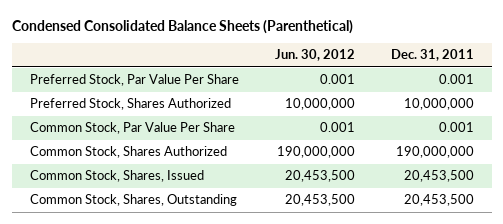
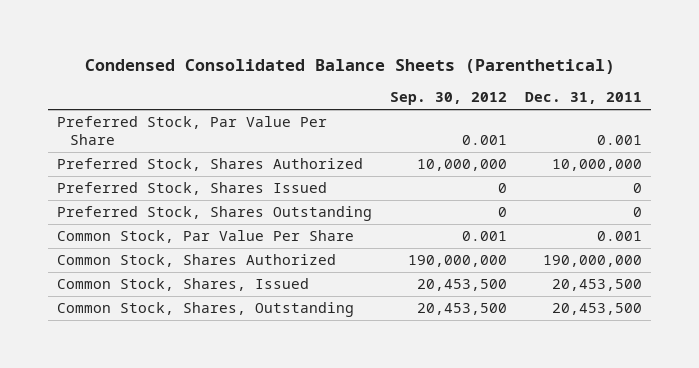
- | Jun. 30, 2012 | Dec. 31, 2011
+ | Sep. 30, 2012 | Dec. 31, 2011
+ Preferred Stock, Shares Issued | 0 | 0
+ Preferred Stock, Shares Outstanding | 0 | 0

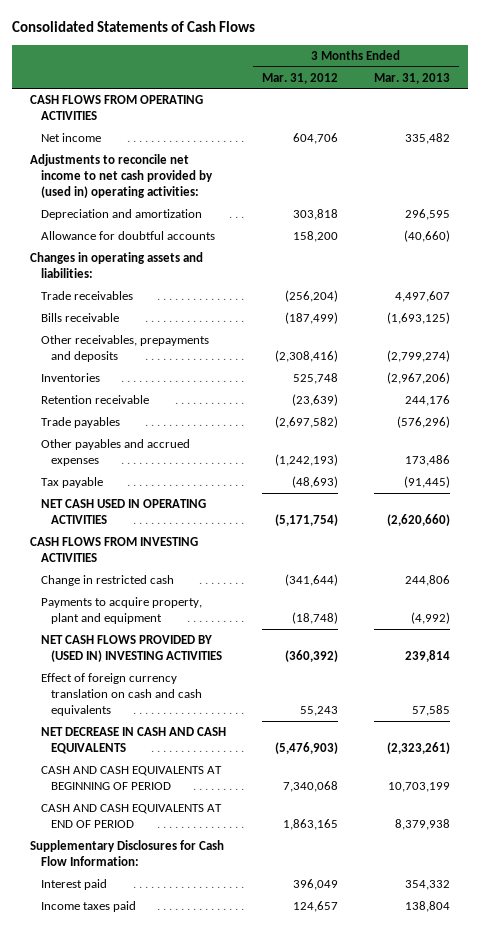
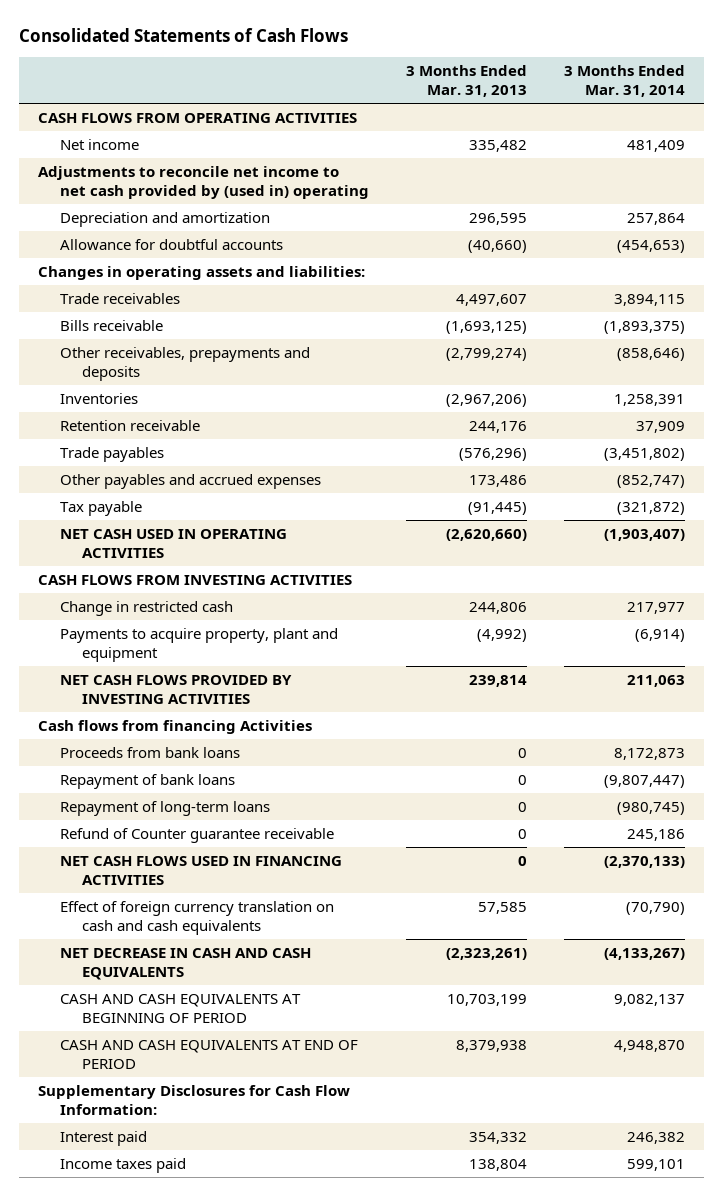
- | 3 Months Ended Mar. 31, 2012 | 3 Months Ended Mar. 31, 2013
+ | 3 Months Ended Mar. 31, 2013 | 3 Months Ended Mar. 31, 2014
- Adjustments to reconcile net income to net cash provided by (used in) operating activities:
+ Adjustments to reconcile net income to net cash provided by (used in) operating
- NET CASH FLOWS PROVIDED BY (USED IN) INVESTING ACTIVITIES | (360,392) | 239,814
+ NET CASH FLOWS PROVIDED BY INVESTING ACTIVITIES | 239,814 | 211,063
+ Cash flows from financing Activities
+ Proceeds from bank loans | 0 | 8,172,873
+ Repayment of bank loans | 0 | (9,807,447)
+ Repayment of long-term loans | 0 | (980,745)
+ Refund of Counter guarantee receivable | 0 | 245,186
+ NET CASH FLOWS USED IN FINANCING ACTIVITIES | 0 | (2,370,133)

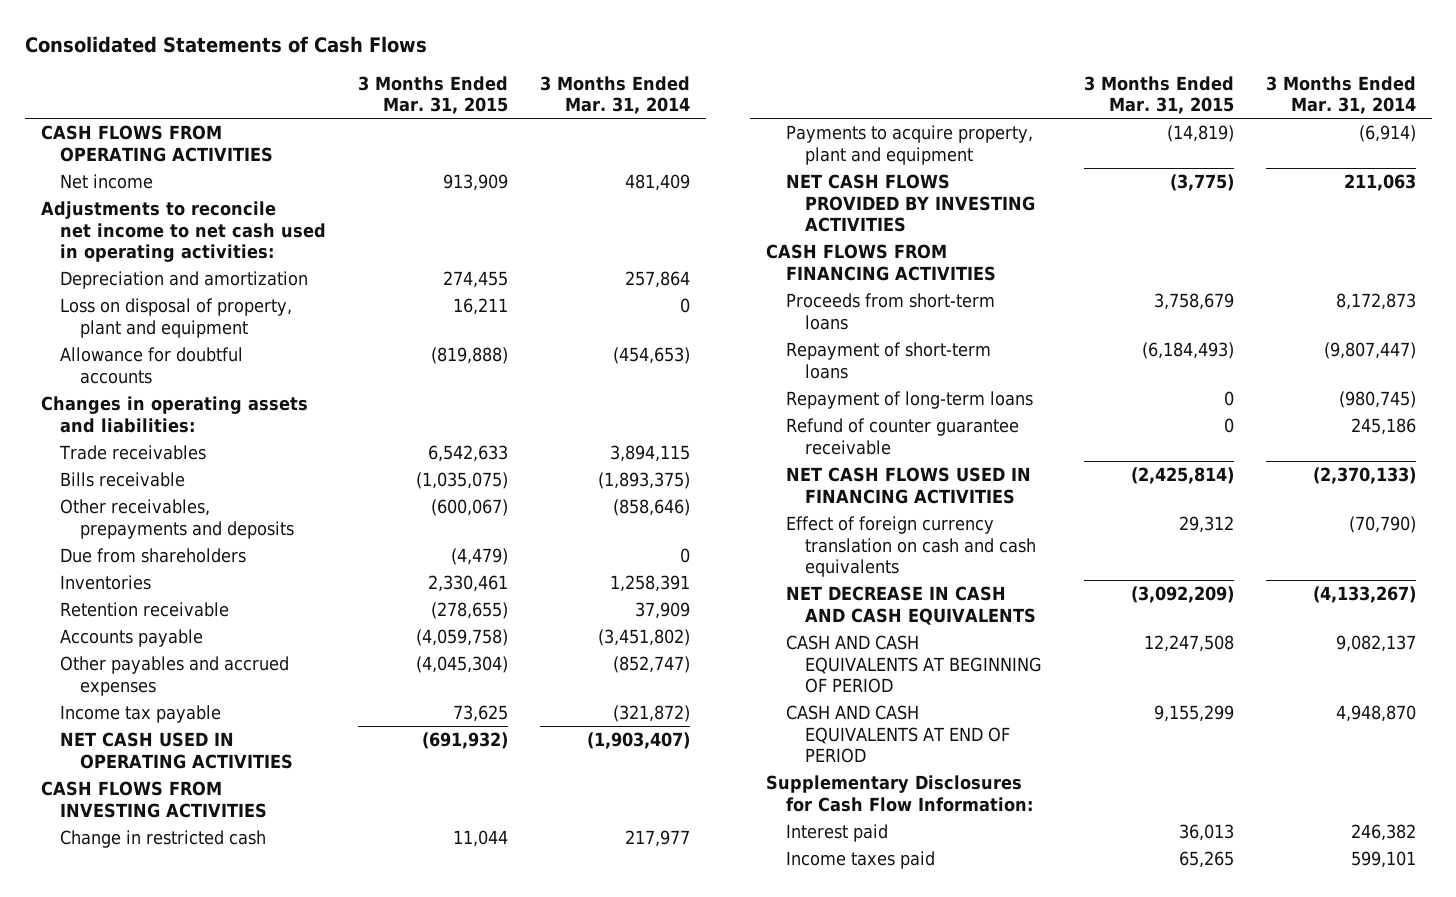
- | 3 Months Ended Mar. 31, 2013 | 3 Months Ended Mar. 31, 2014
+ | 3 Months Ended Mar. 31, 2015 | 3 Months Ended Mar. 31, 2014
- Adjustments to reconcile net income to net cash provided by (used in) operating
+ Adjustments to reconcile net income to net cash used in operating activities:
+ Loss on disposal of property, plant and equipment | 16,211 | 0
+ Due from shareholders | (4,479) | 0
- Trade payables | (576,296) | (3,451,802)
+ Accounts payable | (4,059,758) | (3,451,802)
- Tax payable | (91,445) | (321,872)
+ Income tax payable | 73,625 | (321,872)
- Cash flows from financing Activities
- Proceeds from bank loans | 0 | 8,172,873
- Repayment of bank loans | 0 | (9,807,447)
+ CASH FLOWS FROM FINANCING ACTIVITIES
+ Proceeds from short-term loans | 3,758,679 | 8,172,873
+ Repayment of short-term loans | (6,184,493) | (9,807,447)
- Refund of Counter guarantee receivable | 0 | 245,186
+ Refund of counter guarantee receivable | 0 | 245,186

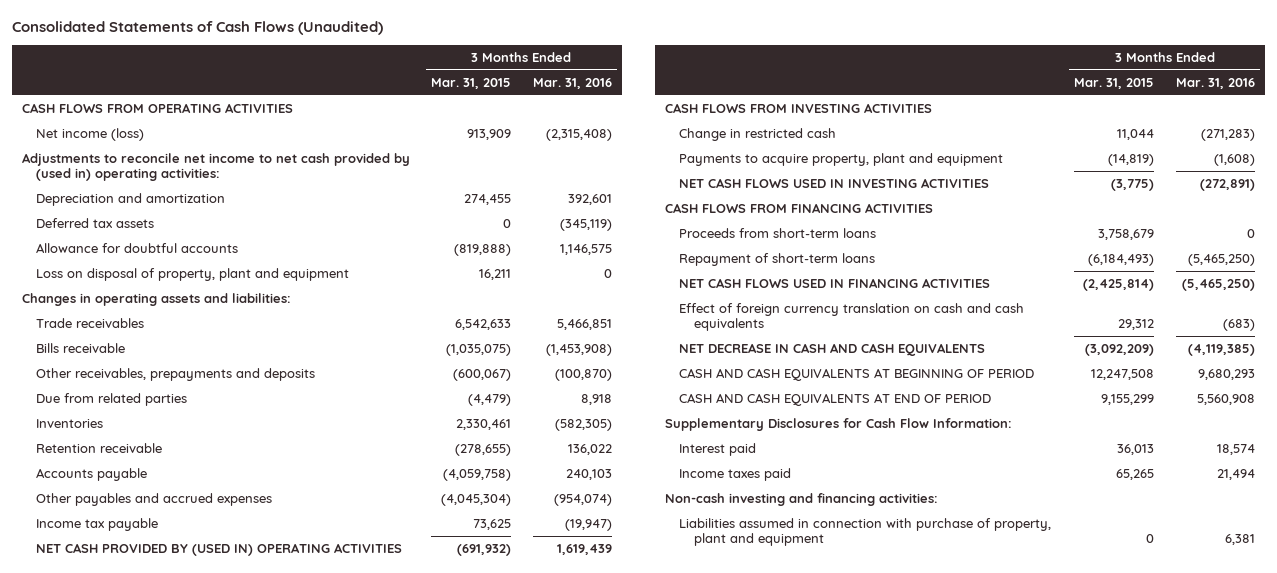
- Consolidated Statements of Cash Flows
+ Consolidated Statements of Cash Flows (Unaudited)
- | 3 Months Ended Mar. 31, 2015 | 3 Months Ended Mar. 31, 2014
+ | 3 Months Ended Mar. 31, 2015 | 3 Months Ended Mar. 31, 2016
- Net income | 913,909 | 481,409
- Adjustments to reconcile net income to net cash used in operating activities:
+ Net income (loss) | 913,909 | (2,315,408)
+ Adjustments to reconcile net income to net cash provided by (used in) operating activities:
+ Deferred tax assets | 0 | (345,119)
moved down: Loss on disposal of property, plant and equipment | 16,211 | 0
- Due from shareholders | (4,479) | 0
+ Due from related parties | (4,479) | 8,918
- NET CASH USED IN OPERATING ACTIVITIES | (691,932) | (1,903,407)
+ NET CASH PROVIDED BY (USED IN) OPERATING ACTIVITIES | (691,932) | 1,619,439
- NET CASH FLOWS PROVIDED BY INVESTING ACTIVITIES | (3,775) | 211,063
+ NET CASH FLOWS USED IN INVESTING ACTIVITIES | (3,775) | (272,891)
- Repayment of long-term loans | 0 | (980,745)
- Refund of counter guarantee receivable | 0 | 245,186
+ Non-cash investing and financing activities:
+ Liabilities assumed in connection with purchase of property, plant and equipment | 0 | 6,381

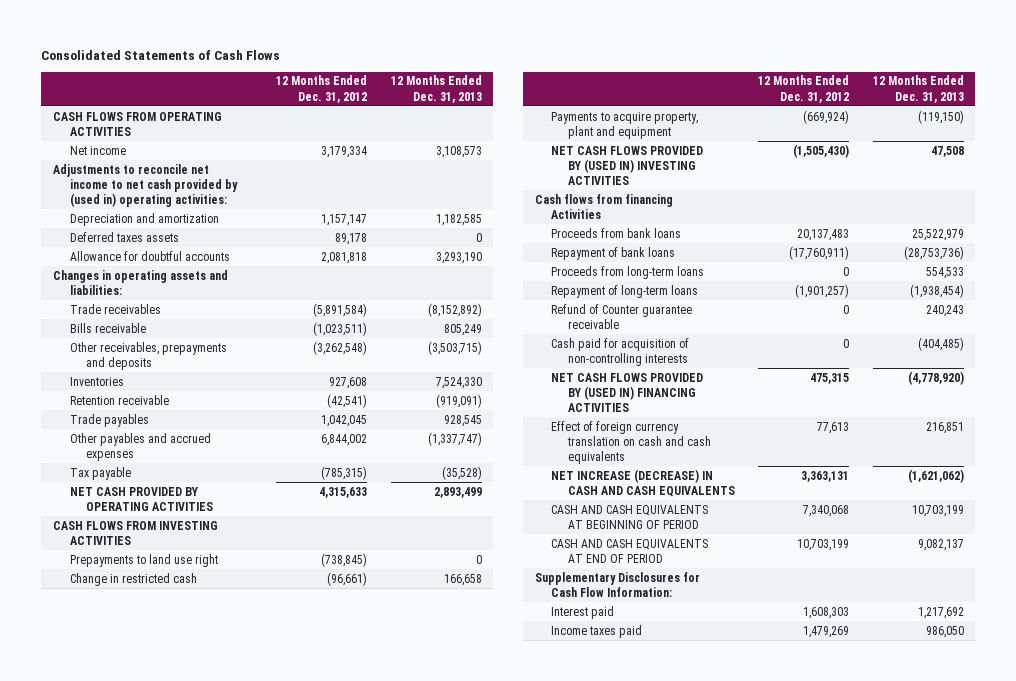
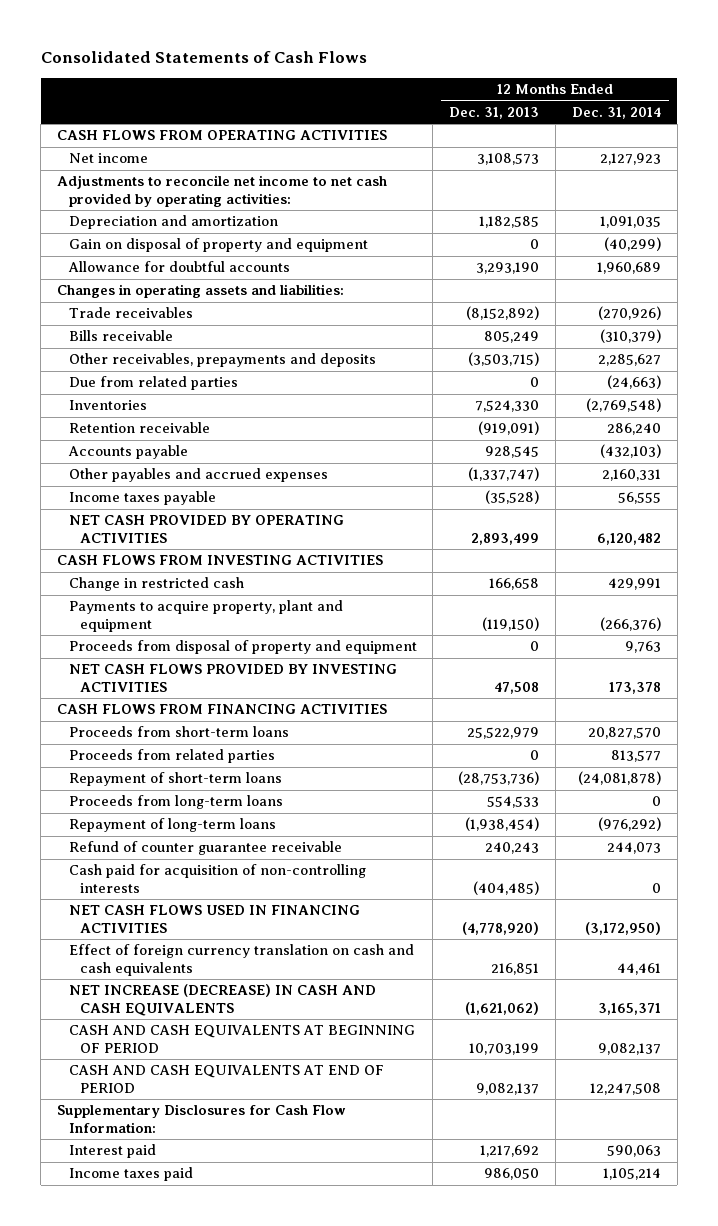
- | 12 Months Ended Dec. 31, 2012 | 12 Months Ended Dec. 31, 2013
+ | 12 Months Ended Dec. 31, 2013 | 12 Months Ended Dec. 31, 2014
- Adjustments to reconcile net income to net cash provided by (used in) operating activities:
+ Adjustments to reconcile net income to net cash provided by operating activities:
- Deferred taxes assets | 89,178 | 0
+ Gain on disposal of property and equipment | 0 | (40,299)
+ Due from related parties | 0 | (24,663)
- Trade payables | 1,042,045 | 928,545
+ Accounts payable | 928,545 | (432,103)
- Tax payable | (785,315) | (35,528)
+ Income taxes payable | (35,528) | 56,555
- Prepayments to land use right | (738,845) | 0
- NET CASH FLOWS PROVIDED BY (USED IN) INVESTING ACTIVITIES | (1,505,430) | 47,508
- Cash flows from financing Activities
- Proceeds from bank loans | 20,137,483 | 25,522,979
- Repayment of bank loans | (17,760,911) | (28,753,736)
+ Proceeds from disposal of property and equipment | 0 | 9,763
+ NET CASH FLOWS PROVIDED BY INVESTING ACTIVITIES | 47,508 | 173,378
+ CASH FLOWS FROM FINANCING ACTIVITIES
+ Proceeds from short-term loans | 25,522,979 | 20,827,570
+ Proceeds from related parties | 0 | 813,577
+ Repayment of short-term loans | (28,753,736) | (24,081,878)
- Refund of Counter guarantee receivable | 0 | 240,243
+ Refund of counter guarantee receivable | 240,243 | 244,073
- NET CASH FLOWS PROVIDED BY (USED IN) FINANCING ACTIVITIES | 475,315 | (4,778,920)
+ NET CASH FLOWS USED IN FINANCING ACTIVITIES | (4,778,920) | (3,172,950)

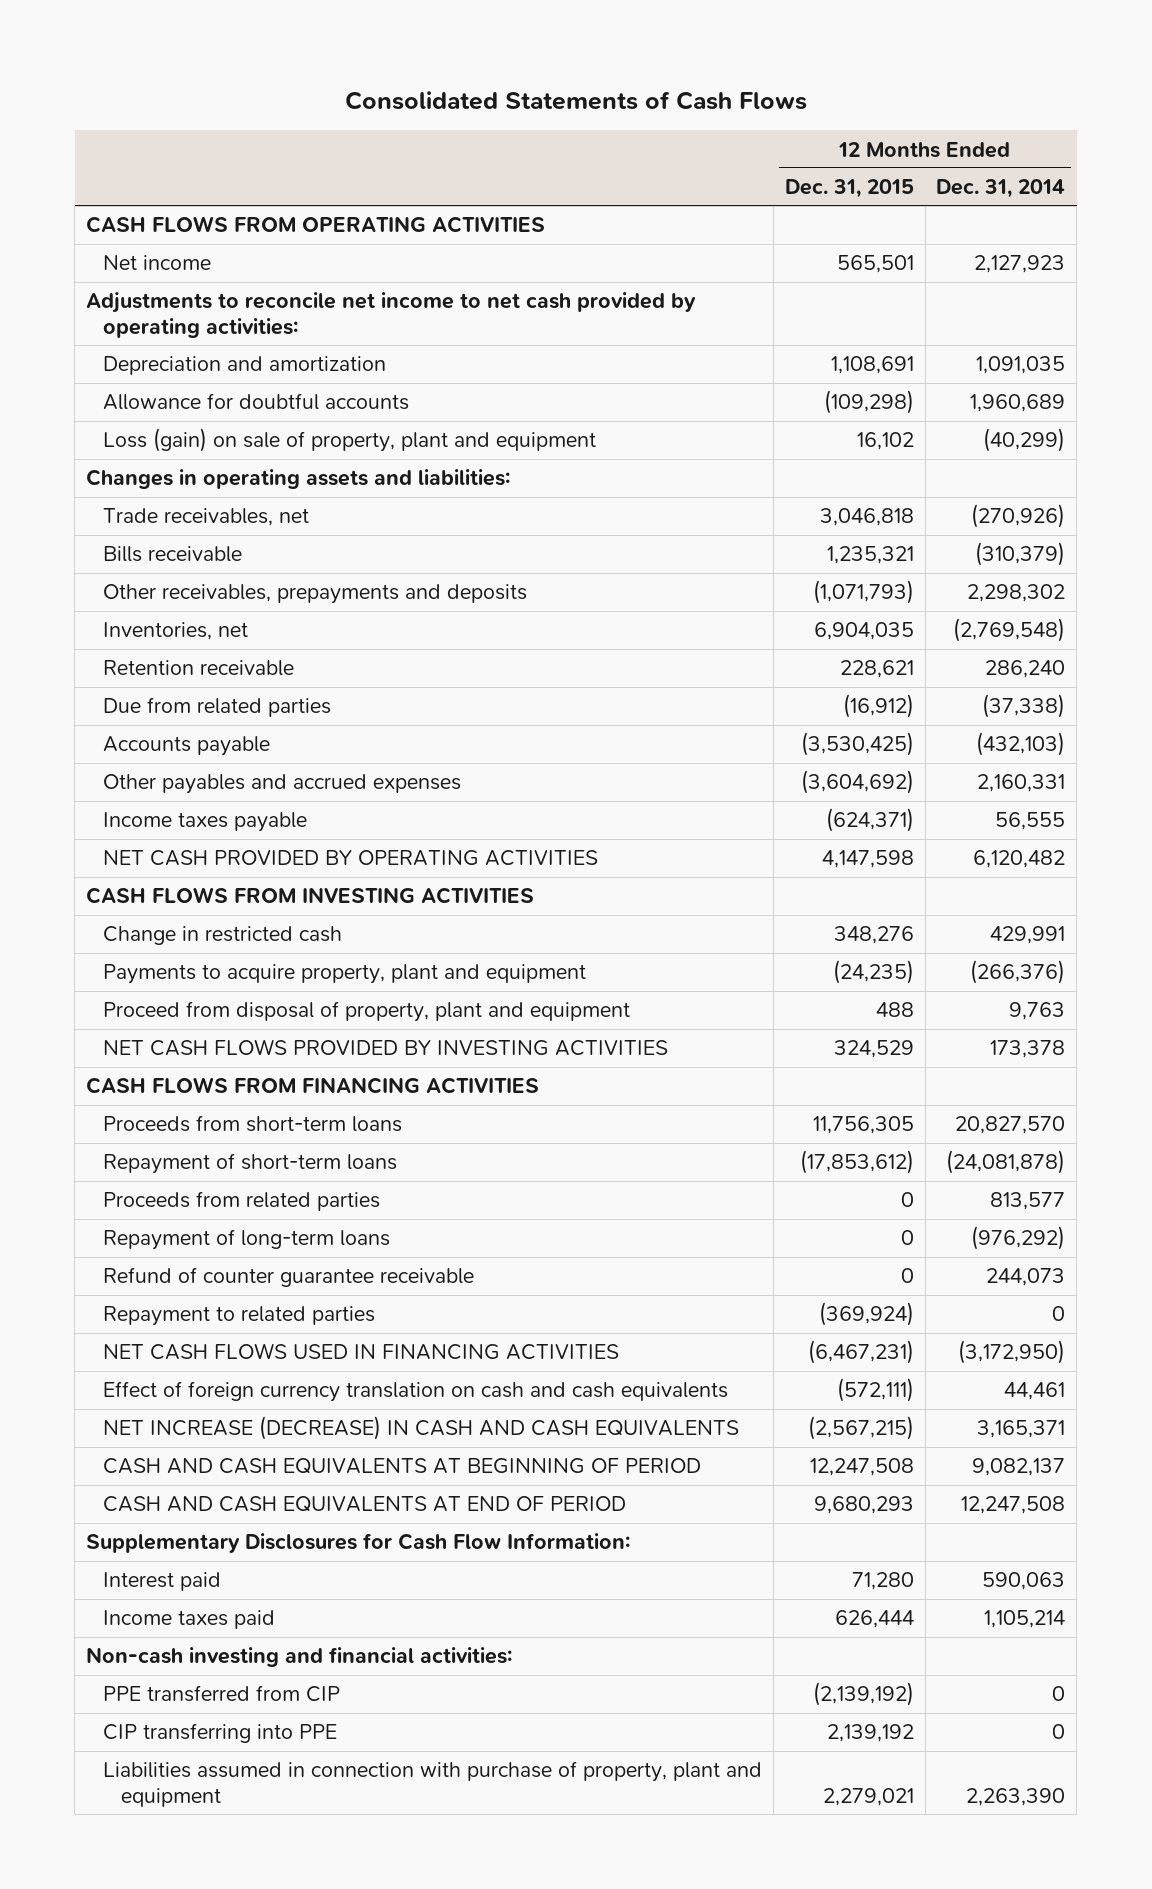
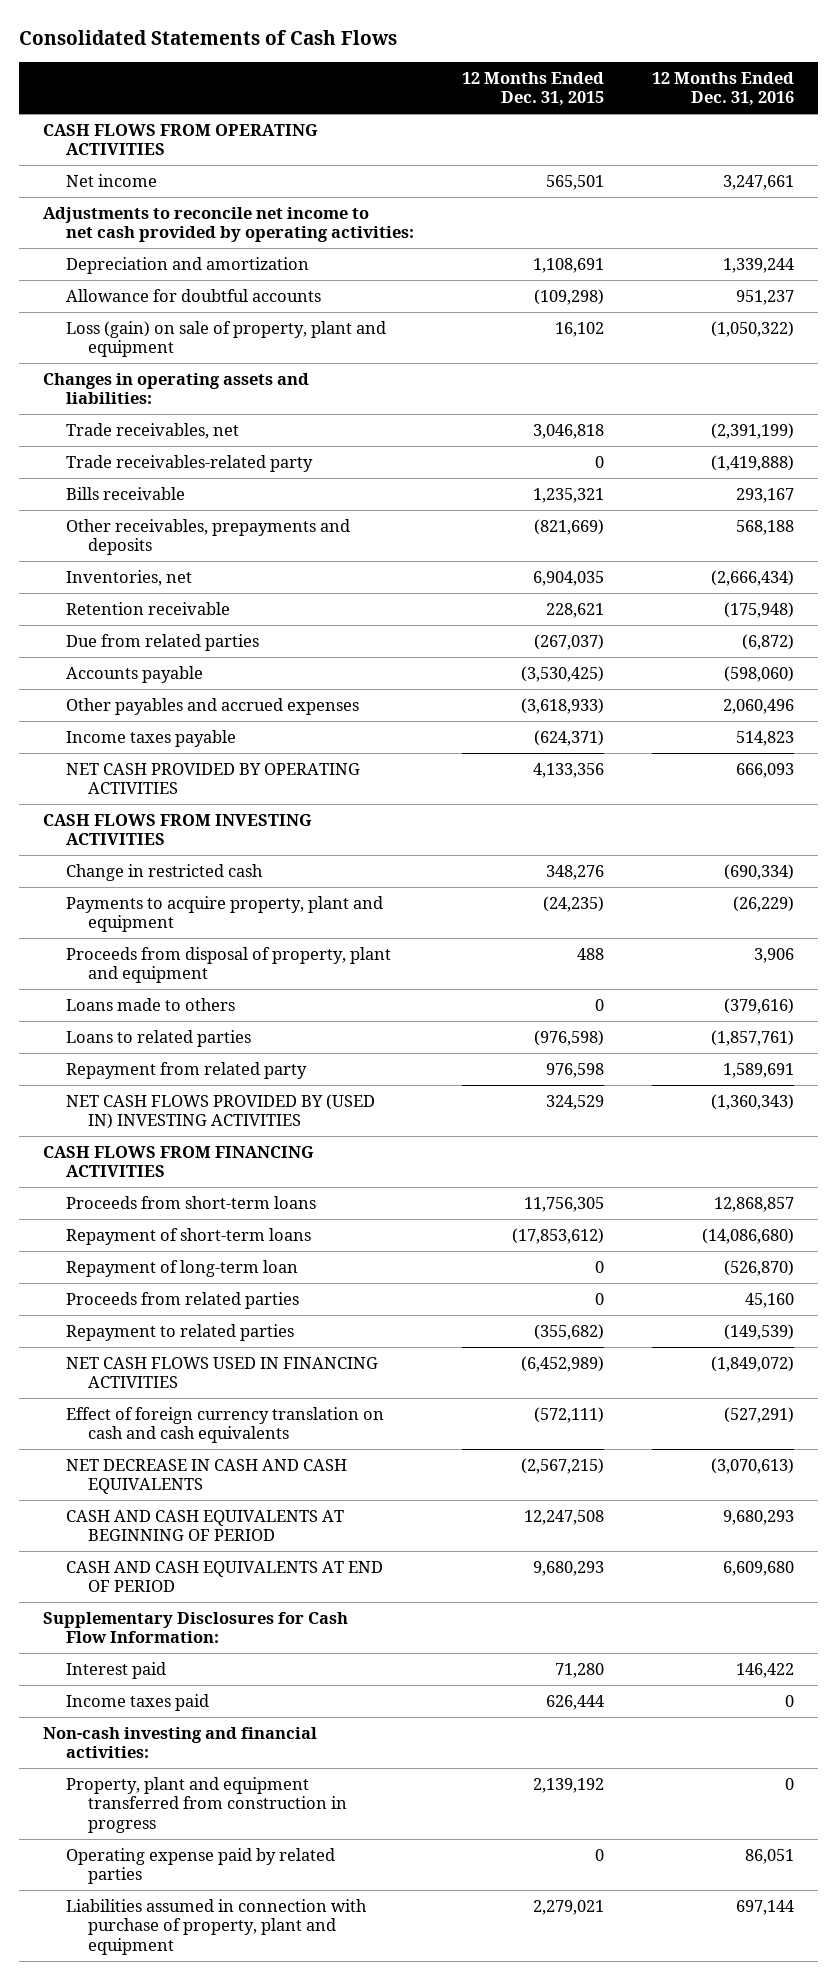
- | 12 Months Ended Dec. 31, 2015 | 12 Months Ended Dec. 31, 2014
+ | 12 Months Ended Dec. 31, 2015 | 12 Months Ended Dec. 31, 2016
+ Trade receivables-related party | 0 | (1,419,888)
- Other receivables, prepayments and deposits | (1,071,793) | 2,298,302
+ Other receivables, prepayments and deposits | (821,669) | 568,188
- Due from related parties | (16,912) | (37,338)
+ Due from related parties | (267,037) | (6,872)
- Other payables and accrued expenses | (3,604,692) | 2,160,331
+ Other payables and accrued expenses | (3,618,933) | 2,060,496
- NET CASH PROVIDED BY OPERATING ACTIVITIES | 4,147,598 | 6,120,482
+ NET CASH PROVIDED BY OPERATING ACTIVITIES | 4,133,356 | 666,093
- Proceed from disposal of property, plant and equipment | 488 | 9,763
- NET CASH FLOWS PROVIDED BY INVESTING ACTIVITIES | 324,529 | 173,378
+ Proceeds from disposal of property, plant and equipment | 488 | 3,906
+ Loans made to others | 0 | (379,616)
+ Loans to related parties | (976,598) | (1,857,761)
+ Repayment from related party | 976,598 | 1,589,691
+ NET CASH FLOWS PROVIDED BY (USED IN) INVESTING ACTIVITIES | 324,529 | (1,360,343)
+ Repayment of long-term loan | 0 | (526,870)
- Repayment of long-term loans | 0 | (976,292)
- Refund of counter guarantee receivable | 0 | 244,073
- Repayment to related parties | (369,924) | 0
- NET CASH FLOWS USED IN FINANCING ACTIVITIES | (6,467,231) | (3,172,950)
+ Repayment to related parties | (355,682) | (149,539)
+ NET CASH FLOWS USED IN FINANCING ACTIVITIES | (6,452,989) | (1,849,072)
- NET INCREASE (DECREASE) IN CASH AND CASH EQUIVALENTS | (2,567,215) | 3,165,371
+ NET DECREASE IN CASH AND CASH EQUIVALENTS | (2,567,215) | (3,070,613)
- PPE transferred from CIP | (2,139,192) | 0
- CIP transferring into PPE | 2,139,192 | 0
+ Property, plant and equipment transferred from construction in progress | 2,139,192 | 0
+ Operating expense paid by related parties | 0 | 86,051

